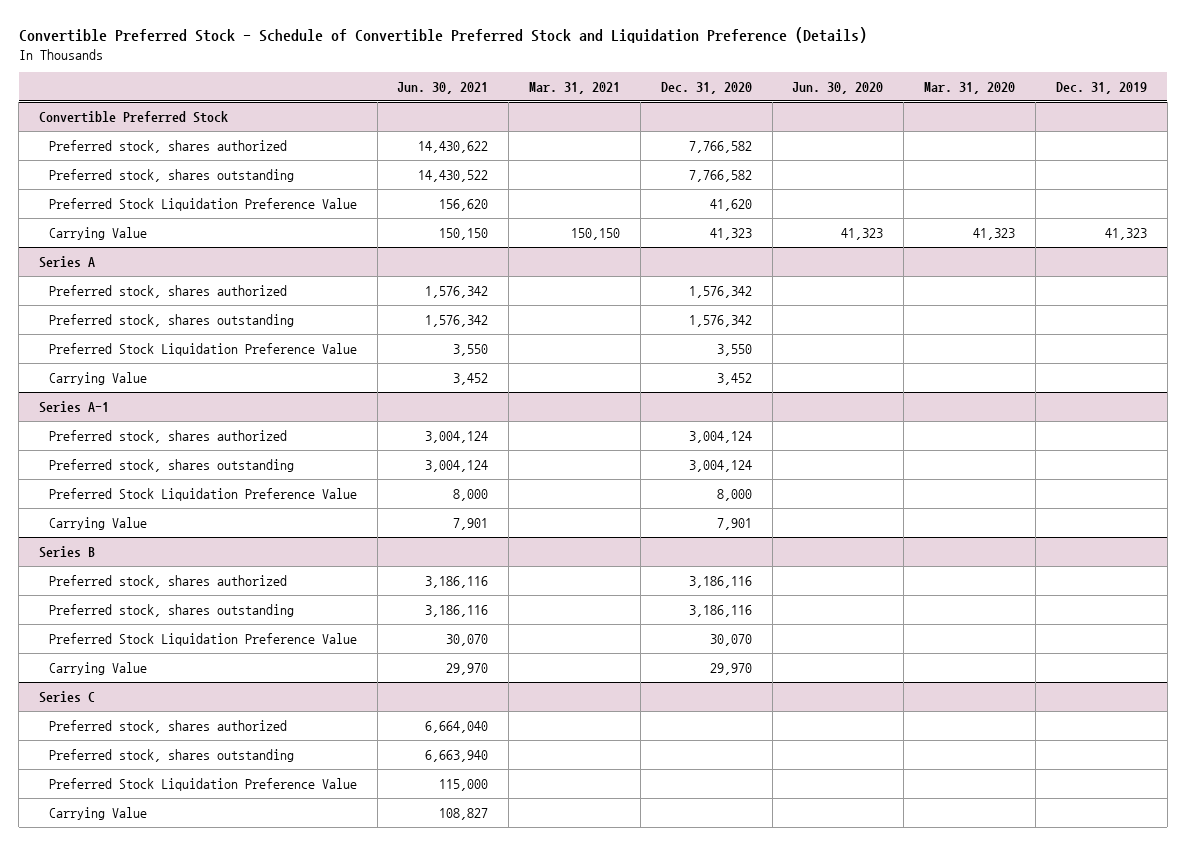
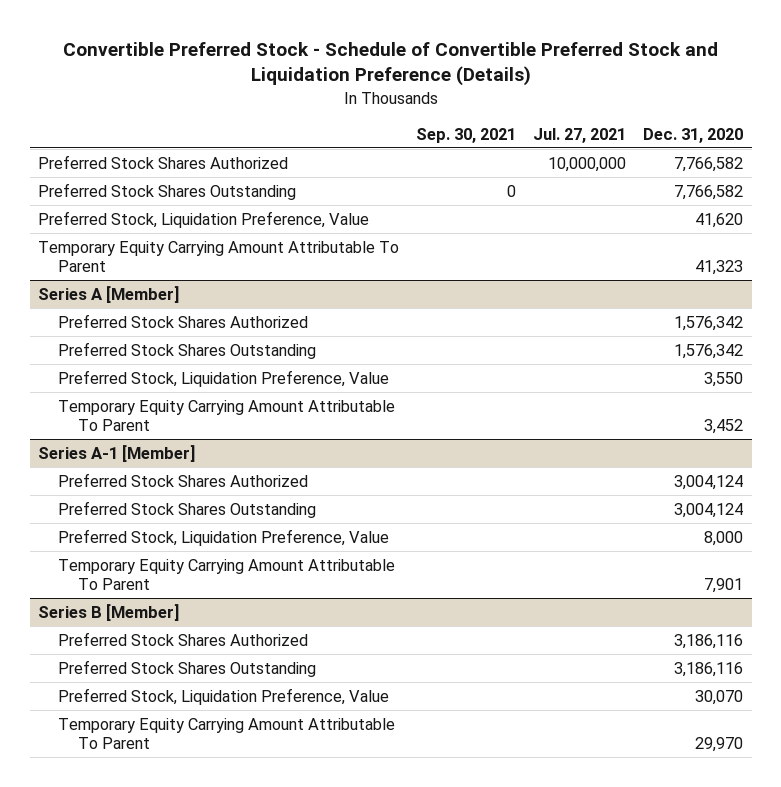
- | Jun. 30, 2021 | Mar. 31, 2021 | Dec. 31, 2020 | Jun. 30, 2020 | Mar. 31, 2020 | Dec. 31, 2019
+ | Sep. 30, 2021 | Jul. 27, 2021 | Dec. 31, 2020
- Convertible Preferred Stock
- Preferred stock, shares authorized | 14,430,622 | | 7,766,582 | | |
- Preferred stock, shares outstanding | 14,430,522 | | 7,766,582 | | |
- Preferred Stock Liquidation Preference Value | 156,620 | | 41,620 | | |
- Carrying Value | 150,150 | 150,150 | 41,323 | 41,323 | 41,323 | 41,323
- Series A
- Preferred stock, shares authorized | 1,576,342 | | 1,576,342 | | |
- Preferred stock, shares outstanding | 1,576,342 | | 1,576,342 | | |
- Preferred Stock Liquidation Preference Value | 3,550 | | 3,550 | | |
- Carrying Value | 3,452 | | 3,452 | | |
- Series A-1
- Preferred stock, shares authorized | 3,004,124 | | 3,004,124 | | |
- Preferred stock, shares outstanding | 3,004,124 | | 3,004,124 | | |
- Preferred Stock Liquidation Preference Value | 8,000 | | 8,000 | | |
- Carrying Value | 7,901 | | 7,901 | | |
- Series B
- Preferred stock, shares authorized | 3,186,116 | | 3,186,116 | | |
- Preferred stock, shares outstanding | 3,186,116 | | 3,186,116 | | |
- Preferred Stock Liquidation Preference Value | 30,070 | | 30,070 | | |
- Carrying Value | 29,970 | | 29,970 | | |
- Series C
- Preferred stock, shares authorized | 6,664,040 | | | | |
- Preferred stock, shares outstanding | 6,663,940 | | | | |
- Preferred Stock Liquidation Preference Value | 115,000 | | | | |
- Carrying Value | 108,827 | | | | |
+ Preferred Stock Shares Authorized | | 10,000,000 | 7,766,582
+ Preferred Stock Shares Outstanding | 0 | | 7,766,582
+ Preferred Stock, Liquidation Preference, Value | | | 41,620
+ Temporary Equity Carrying Amount Attributable To Parent | | | 41,323
+ Series A [Member]
+ Preferred Stock Shares Authorized | | | 1,576,342
+ Preferred Stock Shares Outstanding | | | 1,576,342
+ Preferred Stock, Liquidation Preference, Value | | | 3,550
+ Temporary Equity Carrying Amount Attributable To Parent | | | 3,452
+ Series A-1 [Member]
+ Preferred Stock Shares Authorized | | | 3,004,124
+ Preferred Stock Shares Outstanding | | | 3,004,124
+ Preferred Stock, Liquidation Preference, Value | | | 8,000
+ Temporary Equity Carrying Amount Attributable To Parent | | | 7,901
+ Series B [Member]
+ Preferred Stock Shares Authorized | | | 3,186,116
+ Preferred Stock Shares Outstanding | | | 3,186,116
+ Preferred Stock, Liquidation Preference, Value | | | 30,070
+ Temporary Equity Carrying Amount Attributable To Parent | | | 29,970

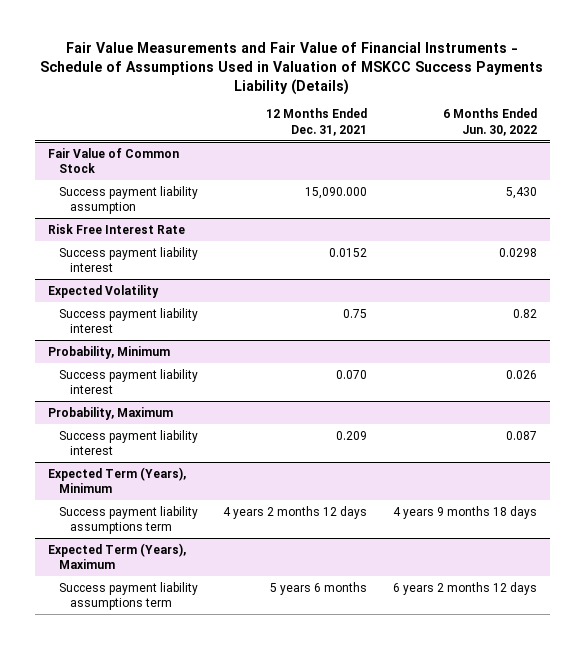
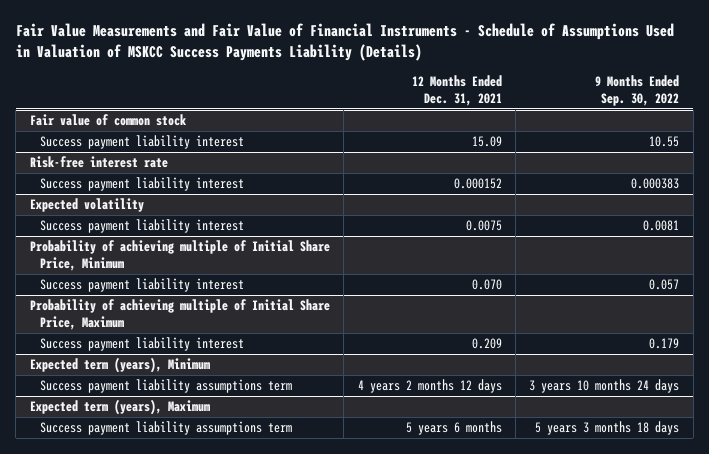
- | 12 Months Ended Dec. 31, 2021 | 6 Months Ended Jun. 30, 2022
+ | 12 Months Ended Dec. 31, 2021 | 9 Months Ended Sep. 30, 2022
- Fair Value of Common Stock
- Success payment liability assumption | 15,090.000 | 5,430
- Risk Free Interest Rate
- Success payment liability interest | 0.0152 | 0.0298
- Expected Volatility
- Success payment liability interest | 0.75 | 0.82
- Probability, Minimum
+ Fair value of common stock
+ Success payment liability interest | 15.09 | 10.55
+ Risk-free interest rate
+ Success payment liability interest | 0.000152 | 0.000383
+ Expected volatility
+ Success payment liability interest | 0.0075 | 0.0081
+ Probability of achieving multiple of Initial Share Price, Minimum
- Probability, Maximum
+ Probability of achieving multiple of Initial Share Price, Maximum
- Expected Term (Years), Minimum
+ Expected term (years), Minimum
- Expected Term (Years), Maximum
+ Expected term (years), Maximum

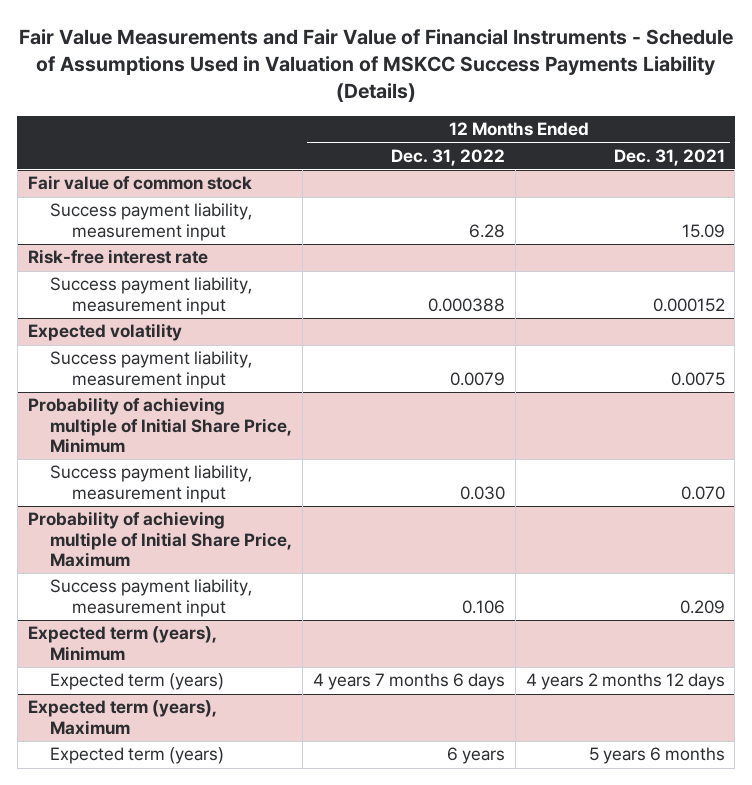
- | 12 Months Ended Dec. 31, 2021 | 9 Months Ended Sep. 30, 2022
+ | 12 Months Ended Dec. 31, 2022 | 12 Months Ended Dec. 31, 2021
@ Fair value of common stock
- Success payment liability interest | 15.09 | 10.55
+ Success payment liability, measurement input | 6.28 | 15.09
@ Risk-free interest rate
- Success payment liability interest | 0.000152 | 0.000383
+ Success payment liability, measurement input | 0.000388 | 0.000152
@ Expected volatility
- Success payment liability interest | 0.0075 | 0.0081
+ Success payment liability, measurement input | 0.0079 | 0.0075
@ Probability of achieving multiple of Initial Share Price, Minimum
- Success payment liability interest | 0.070 | 0.057
+ Success payment liability, measurement input | 0.030 | 0.070
@ Probability of achieving multiple of Initial Share Price, Maximum
- Success payment liability interest | 0.209 | 0.179
+ Success payment liability, measurement input | 0.106 | 0.209
@ Expected term (years), Minimum
- Success payment liability assumptions term | 4 years 2 months 12 days | 3 years 10 months 24 days
+ Expected term (years) | 4 years 7 months 6 days | 4 years 2 months 12 days
@ Expected term (years), Maximum
- Success payment liability assumptions term | 5 years 6 months | 5 years 3 months 18 days
+ Expected term (years) | 6 years | 5 years 6 months

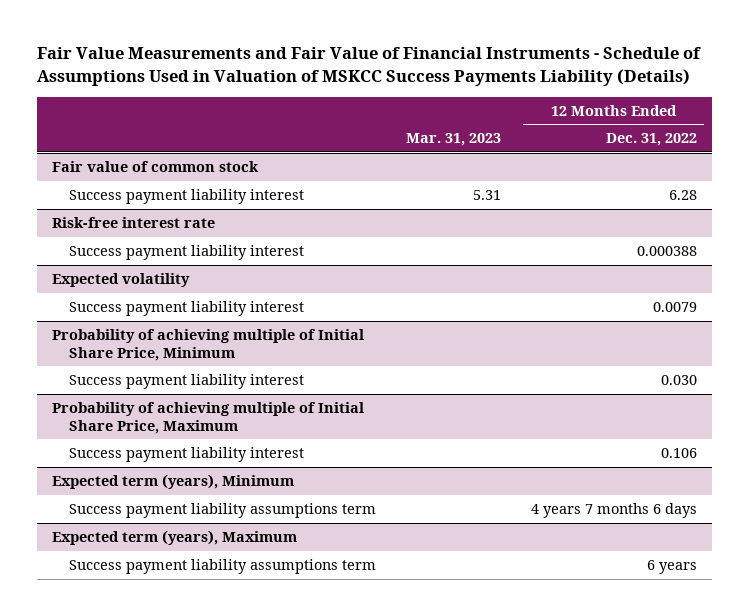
- | 12 Months Ended Dec. 31, 2022 | 12 Months Ended Dec. 31, 2021
+ | Mar. 31, 2023 | 12 Months Ended Dec. 31, 2022
@ Fair value of common stock
- Success payment liability, measurement input | 6.28 | 15.09
+ Success payment liability interest | 5.31 | 6.28
@ Risk-free interest rate
- Success payment liability, measurement input | 0.000388 | 0.000152
+ Success payment liability interest | | 0.000388
@ Expected volatility
- Success payment liability, measurement input | 0.0079 | 0.0075
+ Success payment liability interest | | 0.0079
@ Probability of achieving multiple of Initial Share Price, Minimum
- Success payment liability, measurement input | 0.030 | 0.070
+ Success payment liability interest | | 0.030
@ Probability of achieving multiple of Initial Share Price, Maximum
- Success payment liability, measurement input | 0.106 | 0.209
+ Success payment liability interest | | 0.106
@ Expected term (years), Minimum
- Expected term (years) | 4 years 7 months 6 days | 4 years 2 months 12 days
+ Success payment liability assumptions term | | 4 years 7 months 6 days
@ Expected term (years), Maximum
- Expected term (years) | 6 years | 5 years 6 months
+ Success payment liability assumptions term | | 6 years

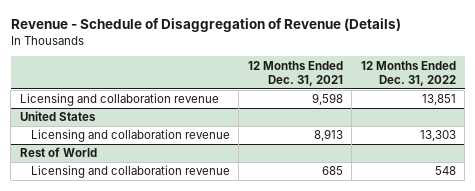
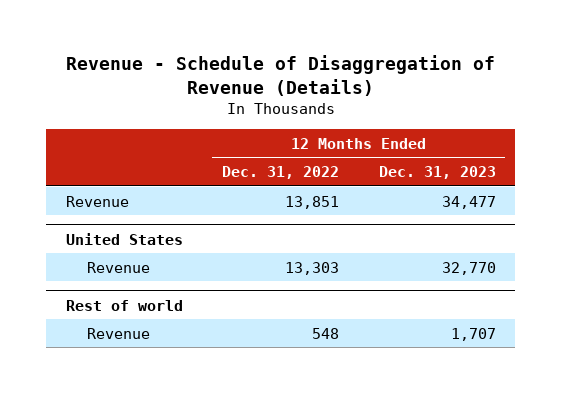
- | 12 Months Ended Dec. 31, 2021 | 12 Months Ended Dec. 31, 2022
+ | 12 Months Ended Dec. 31, 2022 | 12 Months Ended Dec. 31, 2023
- Licensing and collaboration revenue | 9,598 | 13,851
+ Revenue | 13,851 | 34,477
@ United States
- Licensing and collaboration revenue | 8,913 | 13,303
- Rest of World
- Licensing and collaboration revenue | 685 | 548
@ United States
+ Revenue | 13,303 | 32,770
+ Rest of world
+ Revenue | 548 | 1,707

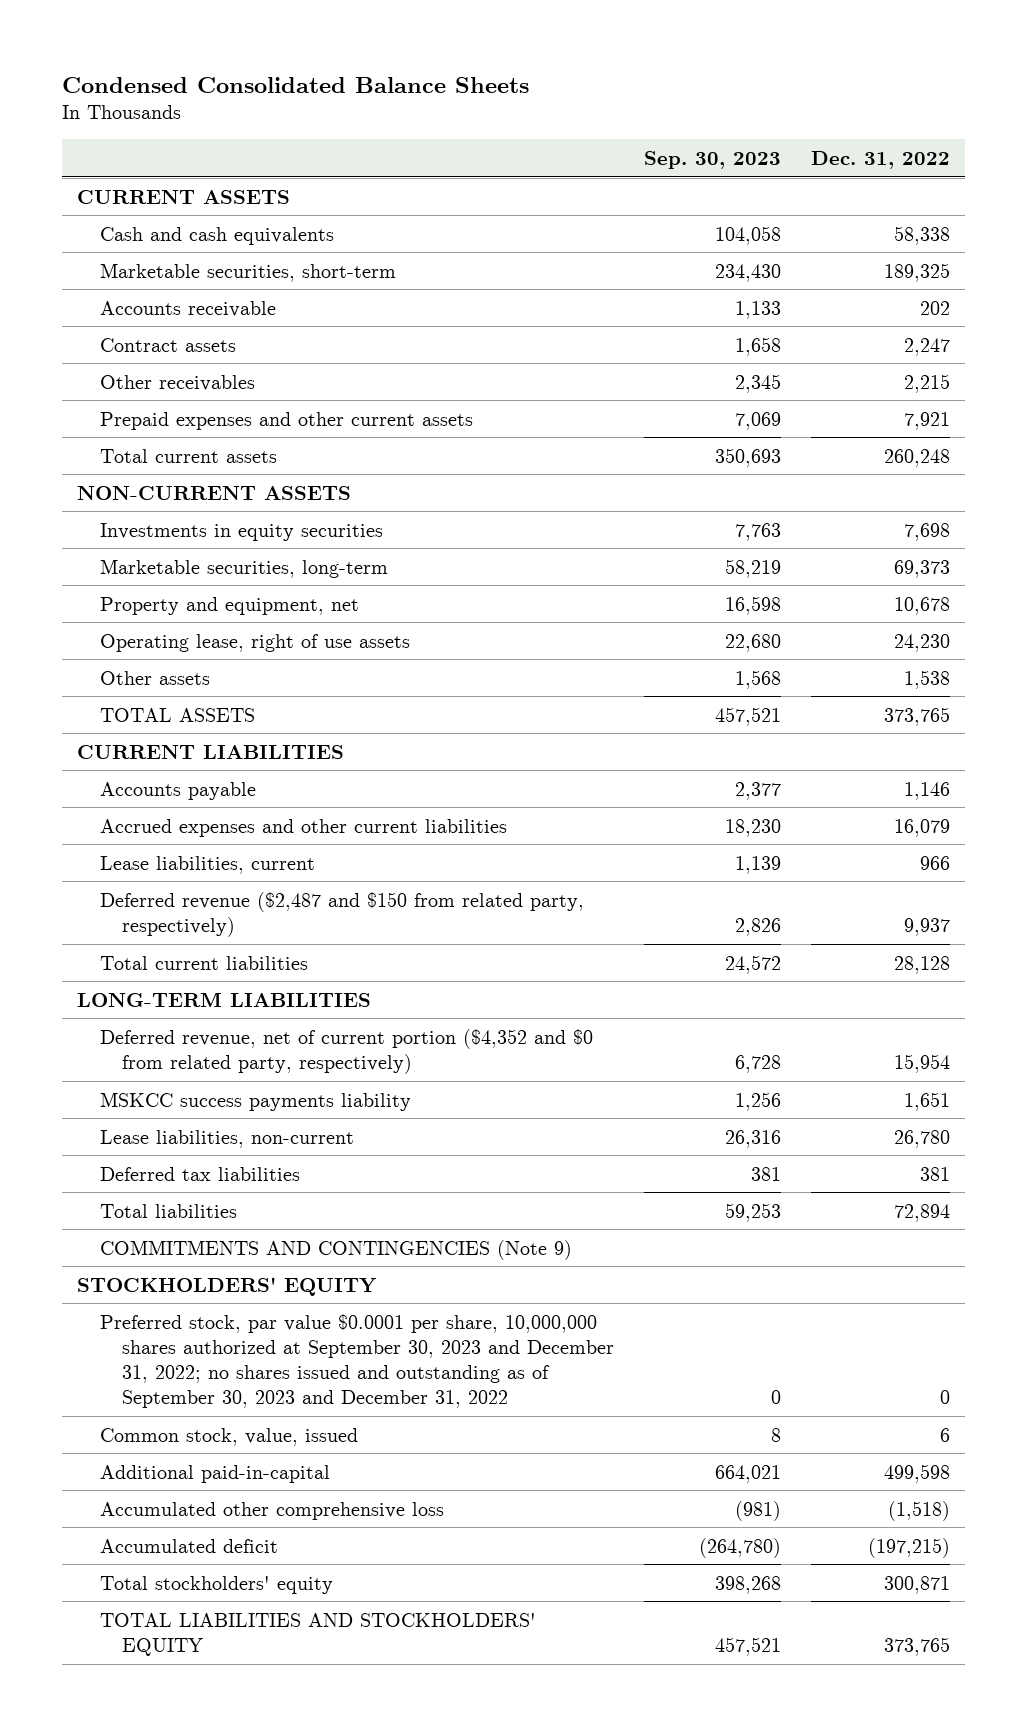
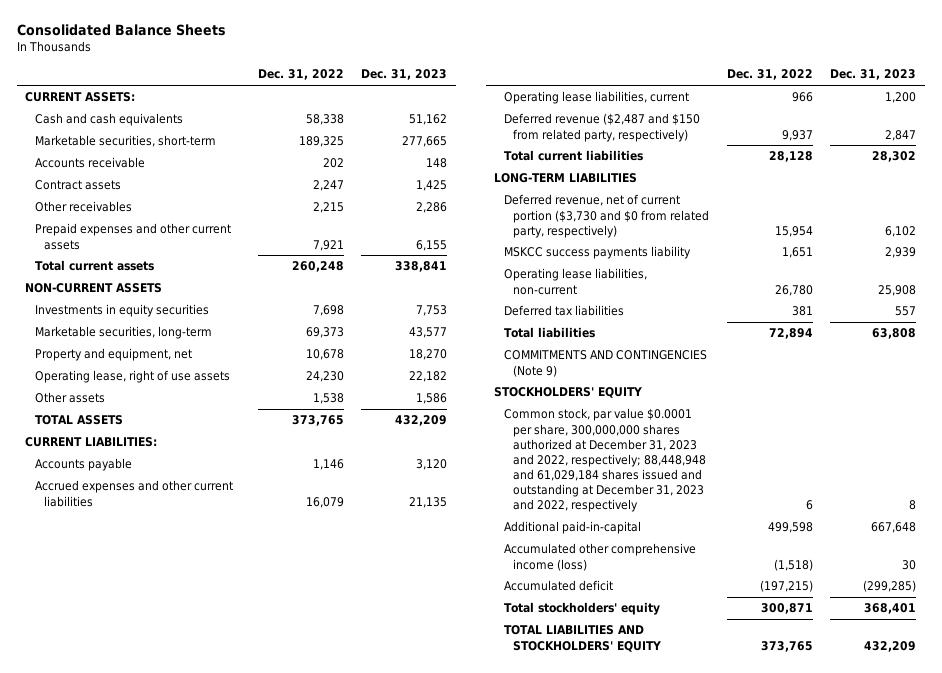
- Condensed Consolidated Balance Sheets
+ Consolidated Balance Sheets
- | Sep. 30, 2023 | Dec. 31, 2022
+ | Dec. 31, 2022 | Dec. 31, 2023
- CURRENT ASSETS
+ CURRENT ASSETS:
- CURRENT LIABILITIES
+ CURRENT LIABILITIES:
- Lease liabilities, current | 1,139 | 966
+ Operating lease liabilities, current | 966 | 1,200
- Deferred revenue, net of current portion ($4,352 and $0 from related party, respectively) | 6,728 | 15,954
+ Deferred revenue, net of current portion ($3,730 and $0 from related party, respectively) | 15,954 | 6,102
- Lease liabilities, non-current | 26,316 | 26,780
+ Operating lease liabilities, non-current | 26,780 | 25,908
- Preferred stock, par value $0.0001 per share, 10,000,000 shares authorized at September 30, 2023 and December 31, 2022; no shares issued and outstanding as of September 30, 2023 and December 31, 2022 | 0 | 0
- Common stock, value, issued | 8 | 6
+ Common stock, par value $0.0001 per share, 300,000,000 shares authorized at December 31, 2023 and 2022, respectively; 88,448,948 and 61,029,184 shares issued and outstanding at December 31, 2023 and 2022, respectively | 6 | 8
- Accumulated other comprehensive loss | (981) | (1,518)
+ Accumulated other comprehensive income (loss) | (1,518) | 30

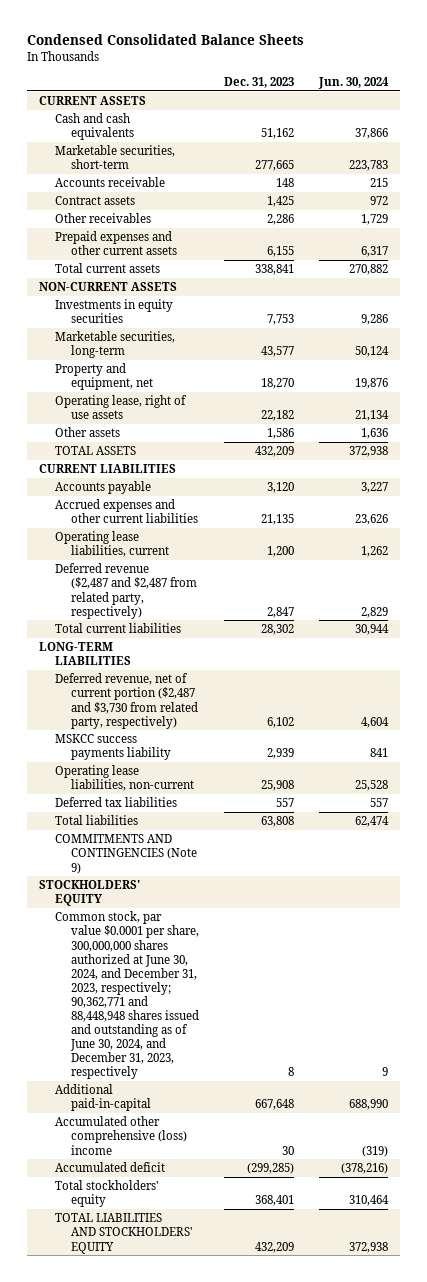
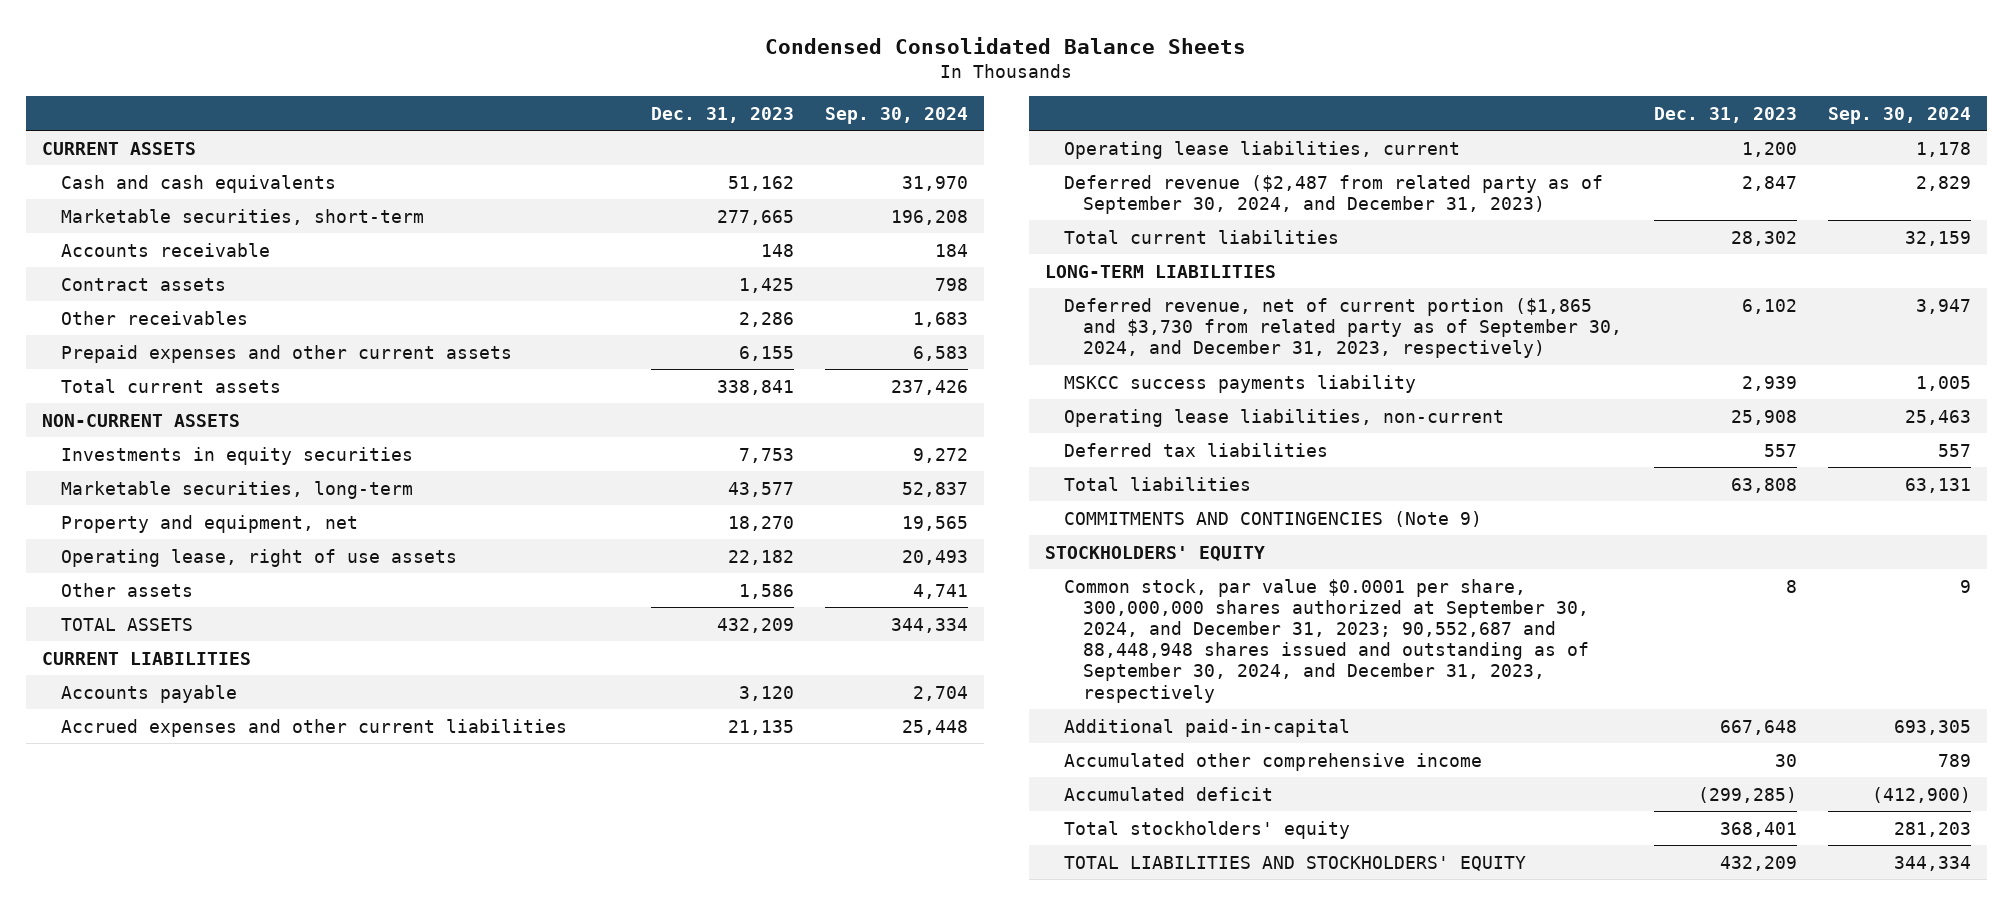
- | Dec. 31, 2023 | Jun. 30, 2024
+ | Dec. 31, 2023 | Sep. 30, 2024
- Deferred revenue ($2,487 and $2,487 from related party, respectively) | 2,847 | 2,829
+ Deferred revenue ($2,487 from related party as of September 30, 2024, and December 31, 2023) | 2,847 | 2,829
- Deferred revenue, net of current portion ($2,487 and $3,730 from related party, respectively) | 6,102 | 4,604
+ Deferred revenue, net of current portion ($1,865 and $3,730 from related party as of September 30, 2024, and December 31, 2023, respectively) | 6,102 | 3,947
- Common stock, par value $0.0001 per share, 300,000,000 shares authorized at June 30, 2024, and December 31, 2023, respectively; 90,362,771 and 88,448,948 shares issued and outstanding as of June 30, 2024, and December 31, 2023, respectively | 8 | 9
+ Common stock, par value $0.0001 per share, 300,000,000 shares authorized at September 30, 2024, and December 31, 2023; 90,552,687 and 88,448,948 shares issued and outstanding as of September 30, 2024, and December 31, 2023, respectively | 8 | 9
- Accumulated other comprehensive (loss) income | 30 | (319)
+ Accumulated other comprehensive income | 30 | 789

